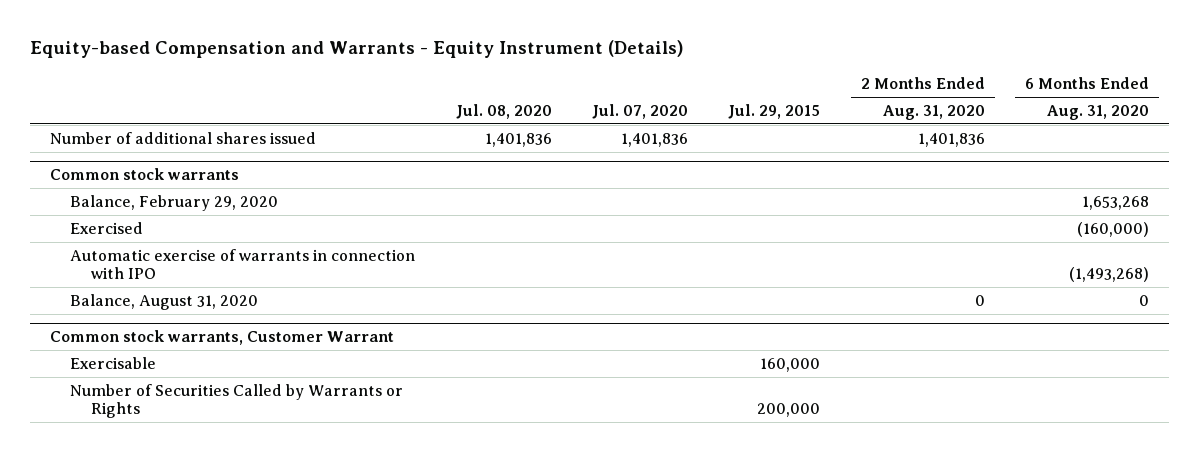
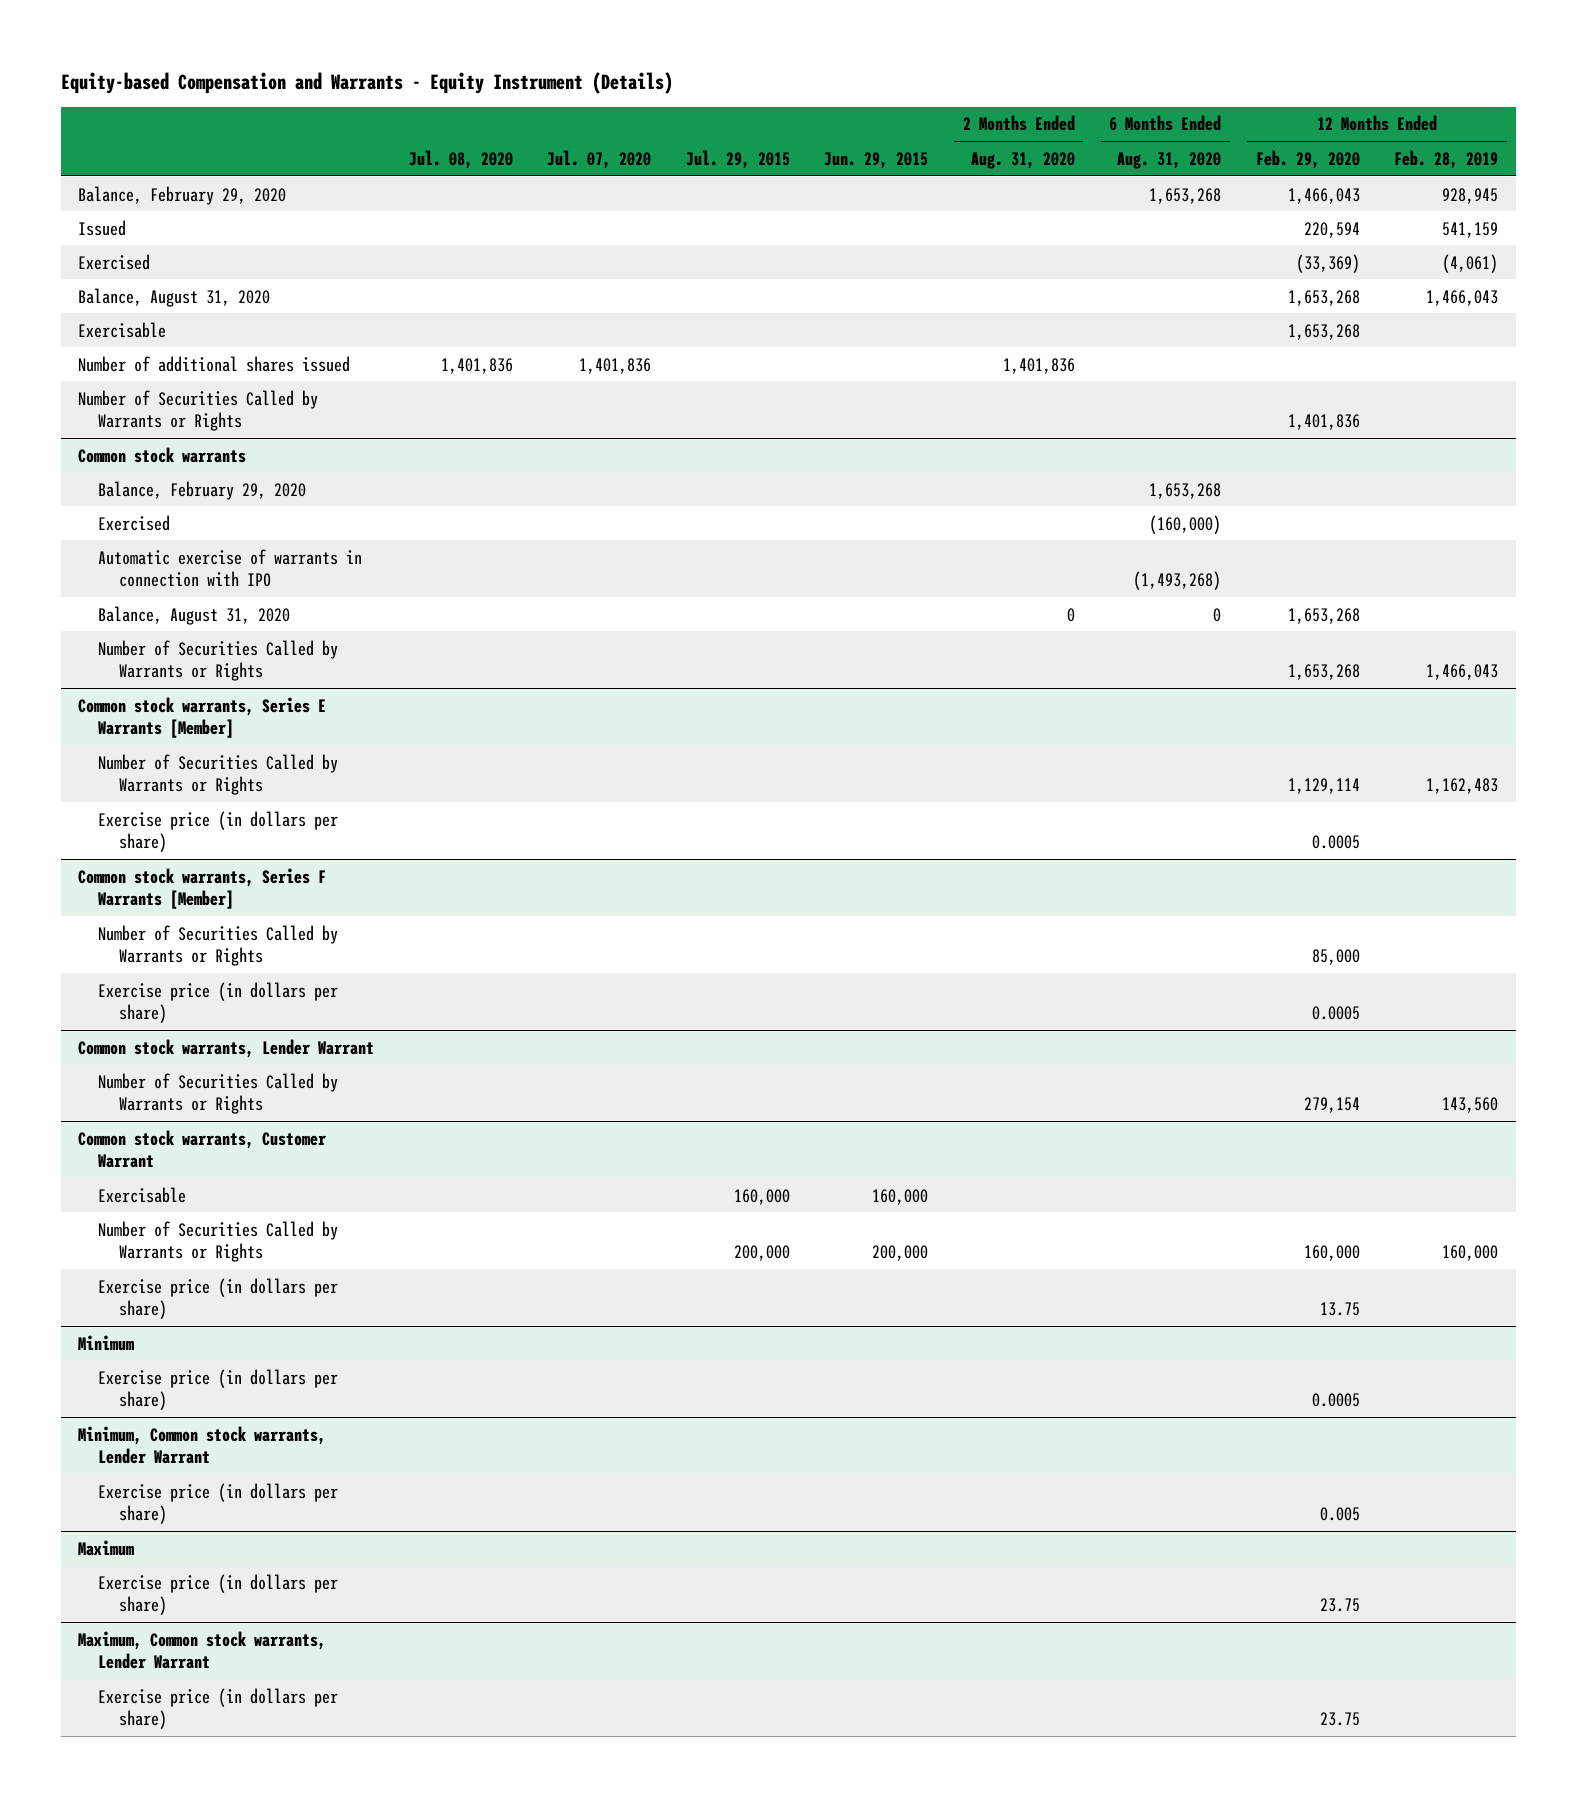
- | Jul. 08, 2020 | Jul. 07, 2020 | Jul. 29, 2015 | 2 Months Ended Aug. 31, 2020 | 6 Months Ended Aug. 31, 2020
+ | Jul. 08, 2020 | Jul. 07, 2020 | Jul. 29, 2015 | Jun. 29, 2015 | 2 Months Ended Aug. 31, 2020 | 6 Months Ended Aug. 31, 2020 | 12 Months Ended Feb. 29, 2020 | 12 Months Ended Feb. 28, 2019
+ Balance, February 29, 2020 | | | | | | 1,653,268 | 1,466,043 | 928,945
+ Issued | | | | | | | 220,594 | 541,159
+ Exercised | | | | | | | (33,369) | (4,061)
+ Balance, August 31, 2020 | | | | | | | 1,653,268 | 1,466,043
+ Exercisable | | | | | | | 1,653,268 |
+ Number of Securities Called by Warrants or Rights | | | | | | | 1,401,836 |
@ Common stock warrants
+ Number of Securities Called by Warrants or Rights | | | | | | | 1,653,268 | 1,466,043
+ Common stock warrants, Series E Warrants [Member]
+ Number of Securities Called by Warrants or Rights | | | | | | | 1,129,114 | 1,162,483
+ Exercise price (in dollars per share) | | | | | | | 0.0005 |
+ Common stock warrants, Series F Warrants [Member]
+ Number of Securities Called by Warrants or Rights | | | | | | | 85,000 |
+ Exercise price (in dollars per share) | | | | | | | 0.0005 |
+ Common stock warrants, Lender Warrant
+ Number of Securities Called by Warrants or Rights | | | | | | | 279,154 | 143,560
@ Common stock warrants, Customer Warrant
+ Exercise price (in dollars per share) | | | | | | | 13.75 |
+ Minimum
+ Exercise price (in dollars per share) | | | | | | | 0.0005 |
+ Minimum, Common stock warrants, Lender Warrant
+ Exercise price (in dollars per share) | | | | | | | 0.005 |
+ Maximum
+ Exercise price (in dollars per share) | | | | | | | 23.75 |
+ Maximum, Common stock warrants, Lender Warrant
+ Exercise price (in dollars per share) | | | | | | | 23.75 |

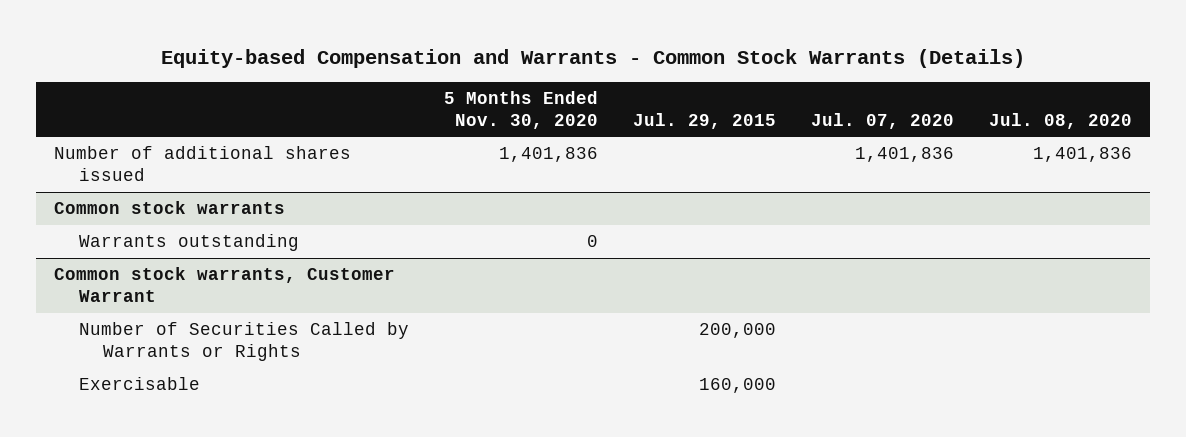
- Equity-based Compensation and Warrants - Equity Instrument (Details)
+ Equity-based Compensation and Warrants - Common Stock Warrants (Details)
- | Jul. 08, 2020 | Jul. 07, 2020 | Jul. 29, 2015 | Jun. 29, 2015 | 2 Months Ended Aug. 31, 2020 | 6 Months Ended Aug. 31, 2020 | 12 Months Ended Feb. 29, 2020 | 12 Months Ended Feb. 28, 2019
+ | 5 Months Ended Nov. 30, 2020 | Jul. 29, 2015 | Jul. 07, 2020 | Jul. 08, 2020
- Balance, February 29, 2020 | | | | | | 1,653,268 | 1,466,043 | 928,945
- Issued | | | | | | | 220,594 | 541,159
- Exercised | | | | | | | (33,369) | (4,061)
- Balance, August 31, 2020 | | | | | | | 1,653,268 | 1,466,043
- Exercisable | | | | | | | 1,653,268 |
- Number of Securities Called by Warrants or Rights | | | | | | | 1,401,836 |
@ Common stock warrants
- Balance, February 29, 2020 | | | | | | 1,653,268 | |
- Exercised | | | | | | (160,000) | |
- Automatic exercise of warrants in connection with IPO | | | | | | (1,493,268) | |
- Balance, August 31, 2020 | | | | | 0 | 0 | 1,653,268 |
- Number of Securities Called by Warrants or Rights | | | | | | | 1,653,268 | 1,466,043
- Common stock warrants, Series E Warrants [Member]
- Number of Securities Called by Warrants or Rights | | | | | | | 1,129,114 | 1,162,483
- Exercise price (in dollars per share) | | | | | | | 0.0005 |
- Common stock warrants, Series F Warrants [Member]
- Number of Securities Called by Warrants or Rights | | | | | | | 85,000 |
- Exercise price (in dollars per share) | | | | | | | 0.0005 |
- Common stock warrants, Lender Warrant
- Number of Securities Called by Warrants or Rights | | | | | | | 279,154 | 143,560
@ Common stock warrants
+ Warrants outstanding | 0 | | |
@ Common stock warrants, Customer Warrant
- Exercise price (in dollars per share) | | | | | | | 13.75 |
- Minimum
- Exercise price (in dollars per share) | | | | | | | 0.0005 |
- Minimum, Common stock warrants, Lender Warrant
- Exercise price (in dollars per share) | | | | | | | 0.005 |
- Maximum
- Exercise price (in dollars per share) | | | | | | | 23.75 |
- Maximum, Common stock warrants, Lender Warrant
- Exercise price (in dollars per share) | | | | | | | 23.75 |
@ Common stock warrants, Customer Warrant
moved down: Exercisable | | 160,000 | |

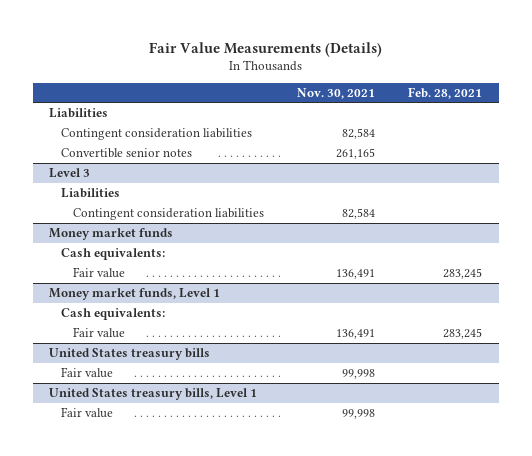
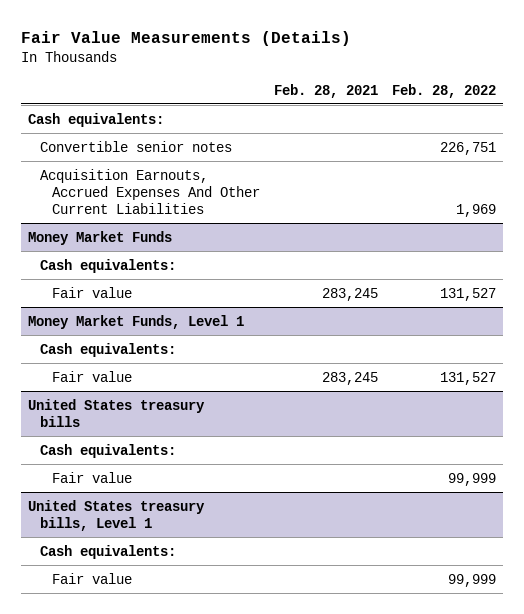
- | Nov. 30, 2021 | Feb. 28, 2021
+ | Feb. 28, 2021 | Feb. 28, 2022
- Liabilities
- Contingent consideration liabilities | 82,584 |
+ Cash equivalents:
- Level 3
- Liabilities
- Contingent consideration liabilities | 82,584 |
- Money market funds
+ Acquisition Earnouts, Accrued Expenses And Other Current Liabilities | | 1,969
+ Money Market Funds
- Money market funds, Level 1
+ Money Market Funds, Level 1
@ United States treasury bills
+ Cash equivalents:
@ United States treasury bills, Level 1
+ Cash equivalents:

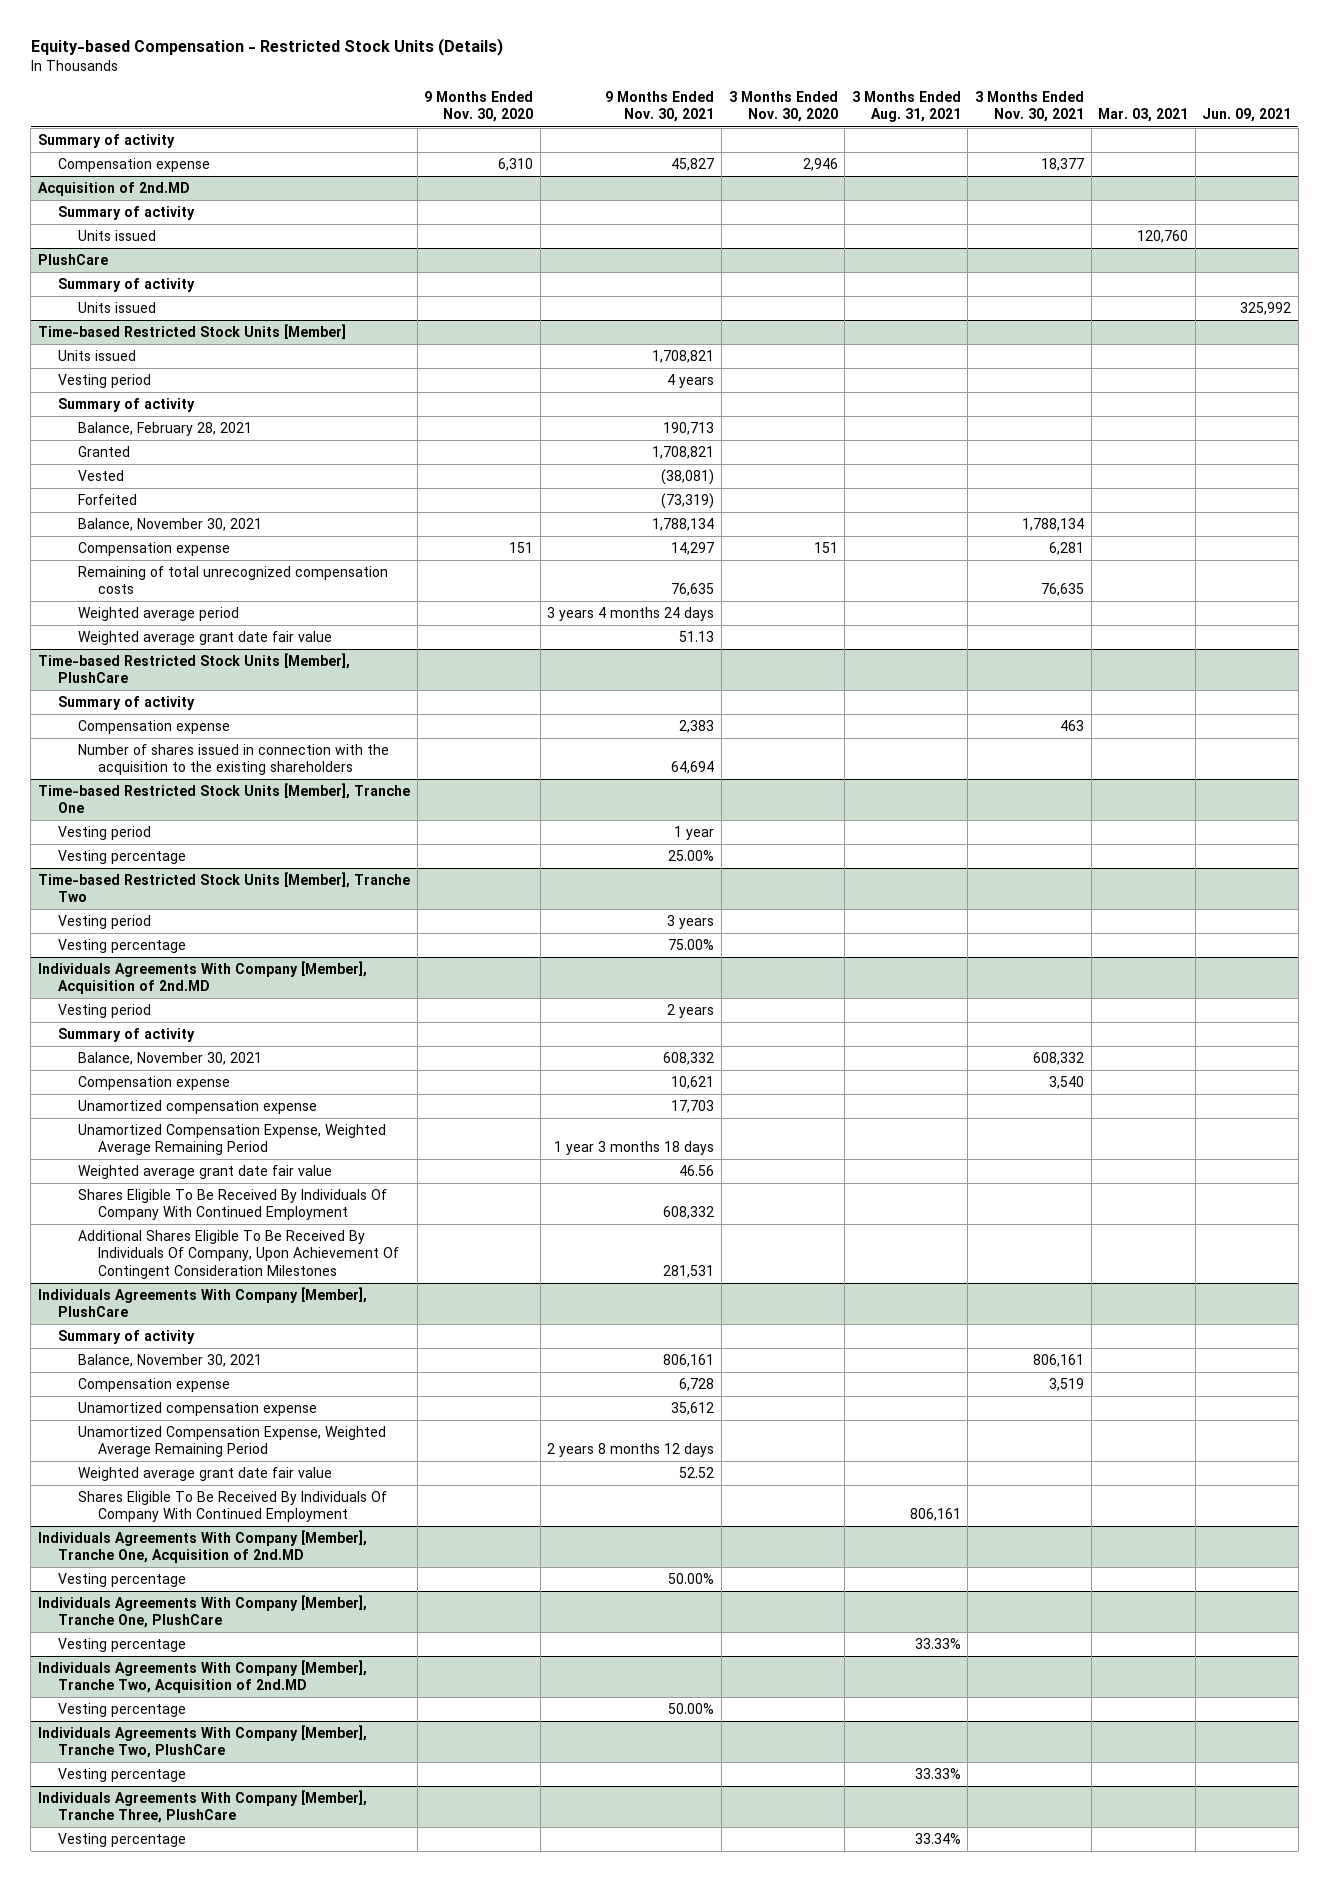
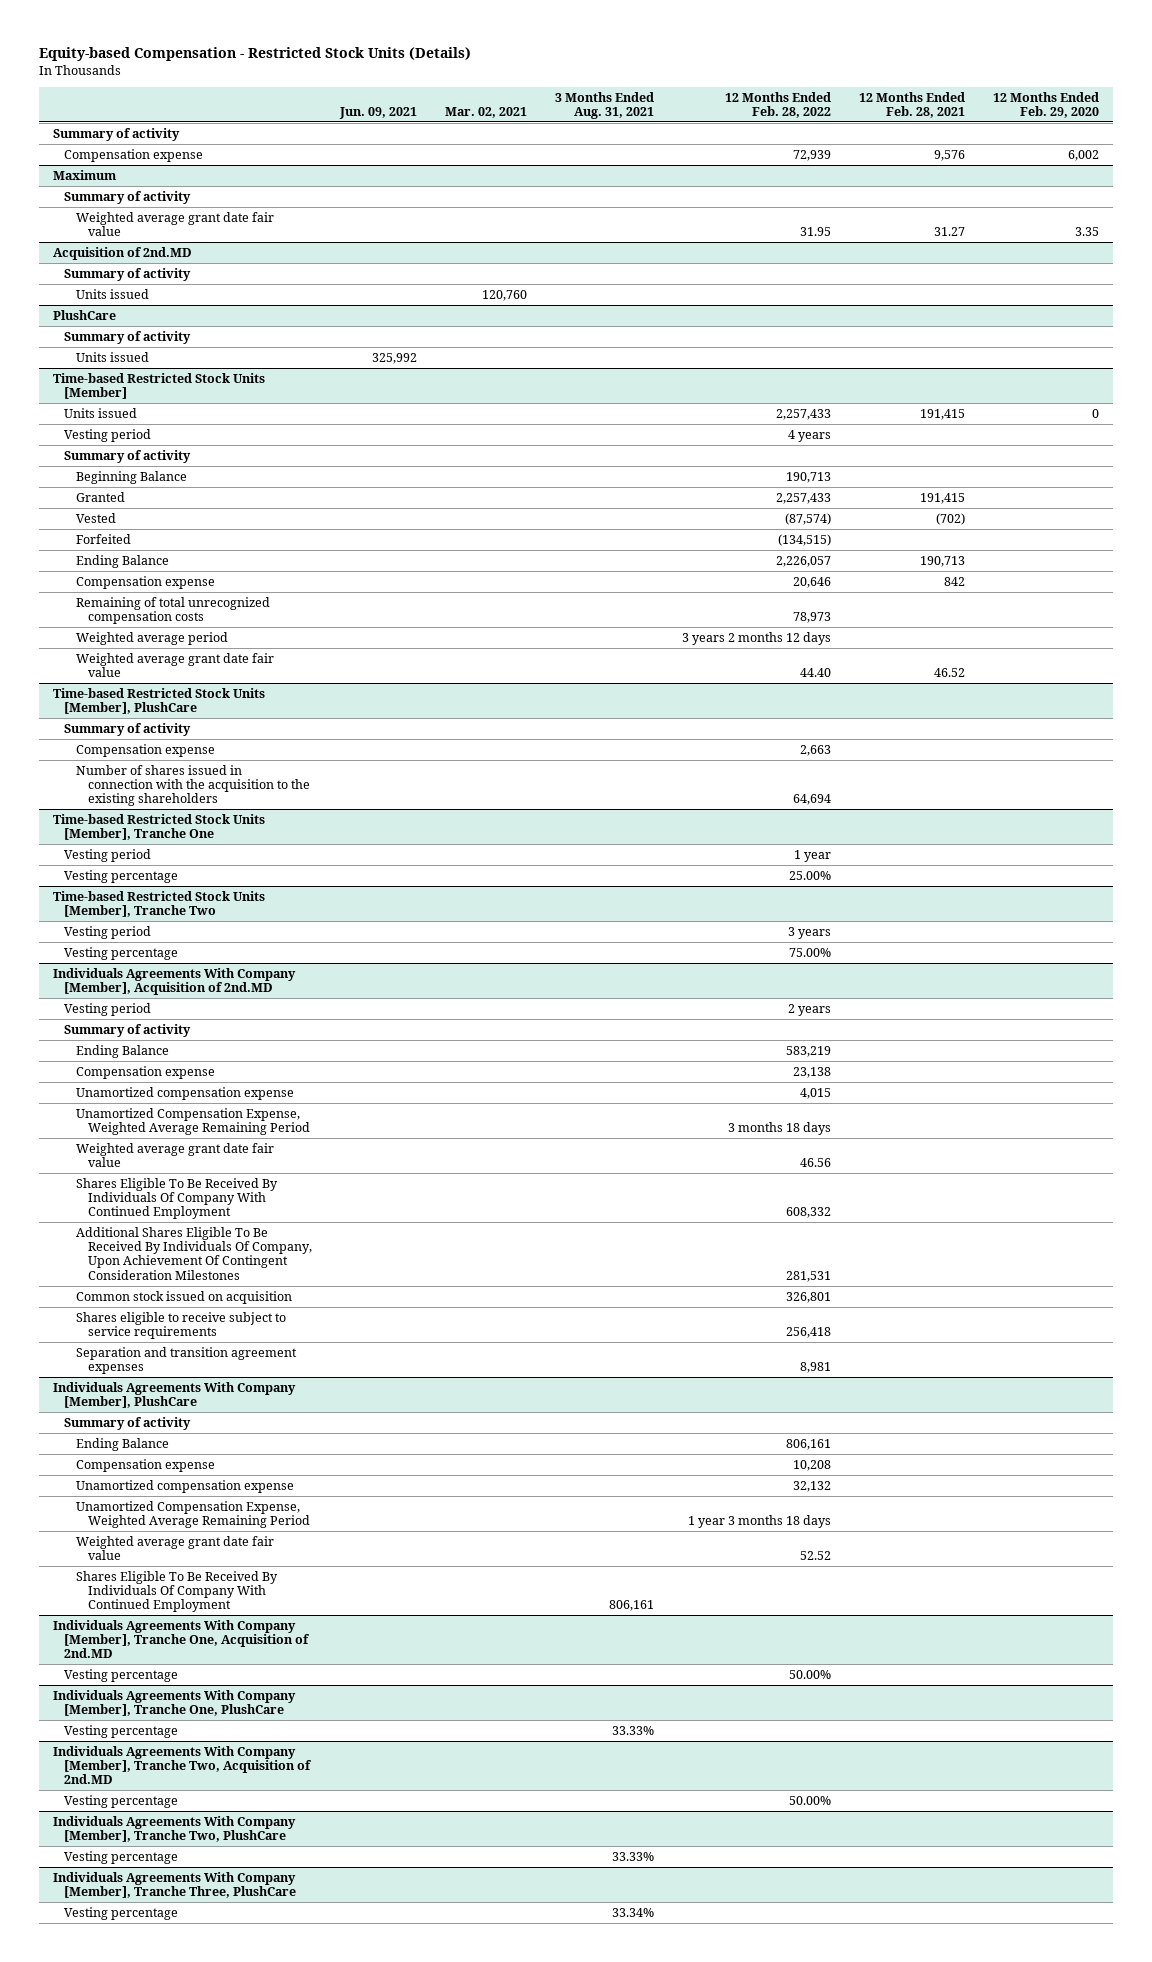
- | 9 Months Ended Nov. 30, 2020 | 9 Months Ended Nov. 30, 2021 | 3 Months Ended Nov. 30, 2020 | 3 Months Ended Aug. 31, 2021 | 3 Months Ended Nov. 30, 2021 | Mar. 03, 2021 | Jun. 09, 2021
+ | Jun. 09, 2021 | Mar. 02, 2021 | 3 Months Ended Aug. 31, 2021 | 12 Months Ended Feb. 28, 2022 | 12 Months Ended Feb. 28, 2021 | 12 Months Ended Feb. 29, 2020
+ Maximum
+ Summary of activity
+ Weighted average grant date fair value | | | | 31.95 | 31.27 | 3.35
@ Time-based Restricted Stock Units [Member]
- Balance, February 28, 2021 | | 190,713 | | | | |
+ Beginning Balance | | | | 190,713 | |
- Balance, November 30, 2021 | | 1,788,134 | | | 1,788,134 | |
+ Ending Balance | | | | 2,226,057 | 190,713 |
@ Individuals Agreements With Company [Member], Acquisition of 2nd.MD
- Balance, November 30, 2021 | | 608,332 | | | 608,332 | |
+ Ending Balance | | | | 583,219 | |
+ Common stock issued on acquisition | | | | 326,801 | |
+ Shares eligible to receive subject to service requirements | | | | 256,418 | |
+ Separation and transition agreement expenses | | | | 8,981 | |
@ Individuals Agreements With Company [Member], PlushCare
- Balance, November 30, 2021 | | 806,161 | | | 806,161 | |
+ Ending Balance | | | | 806,161 | |

